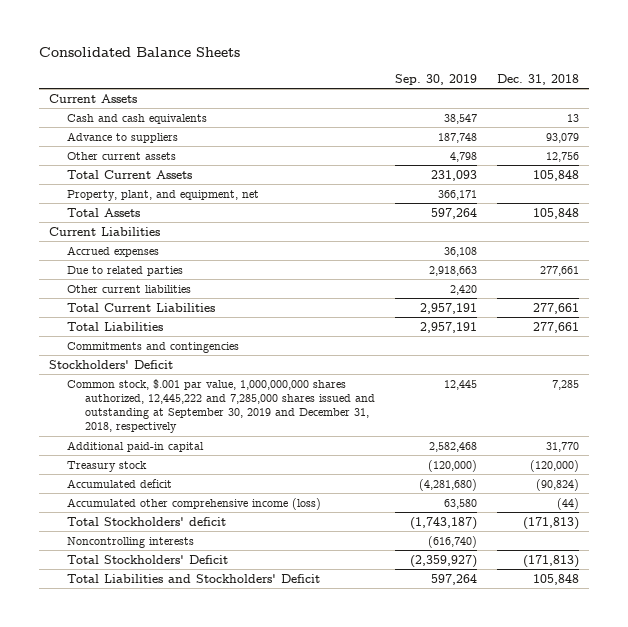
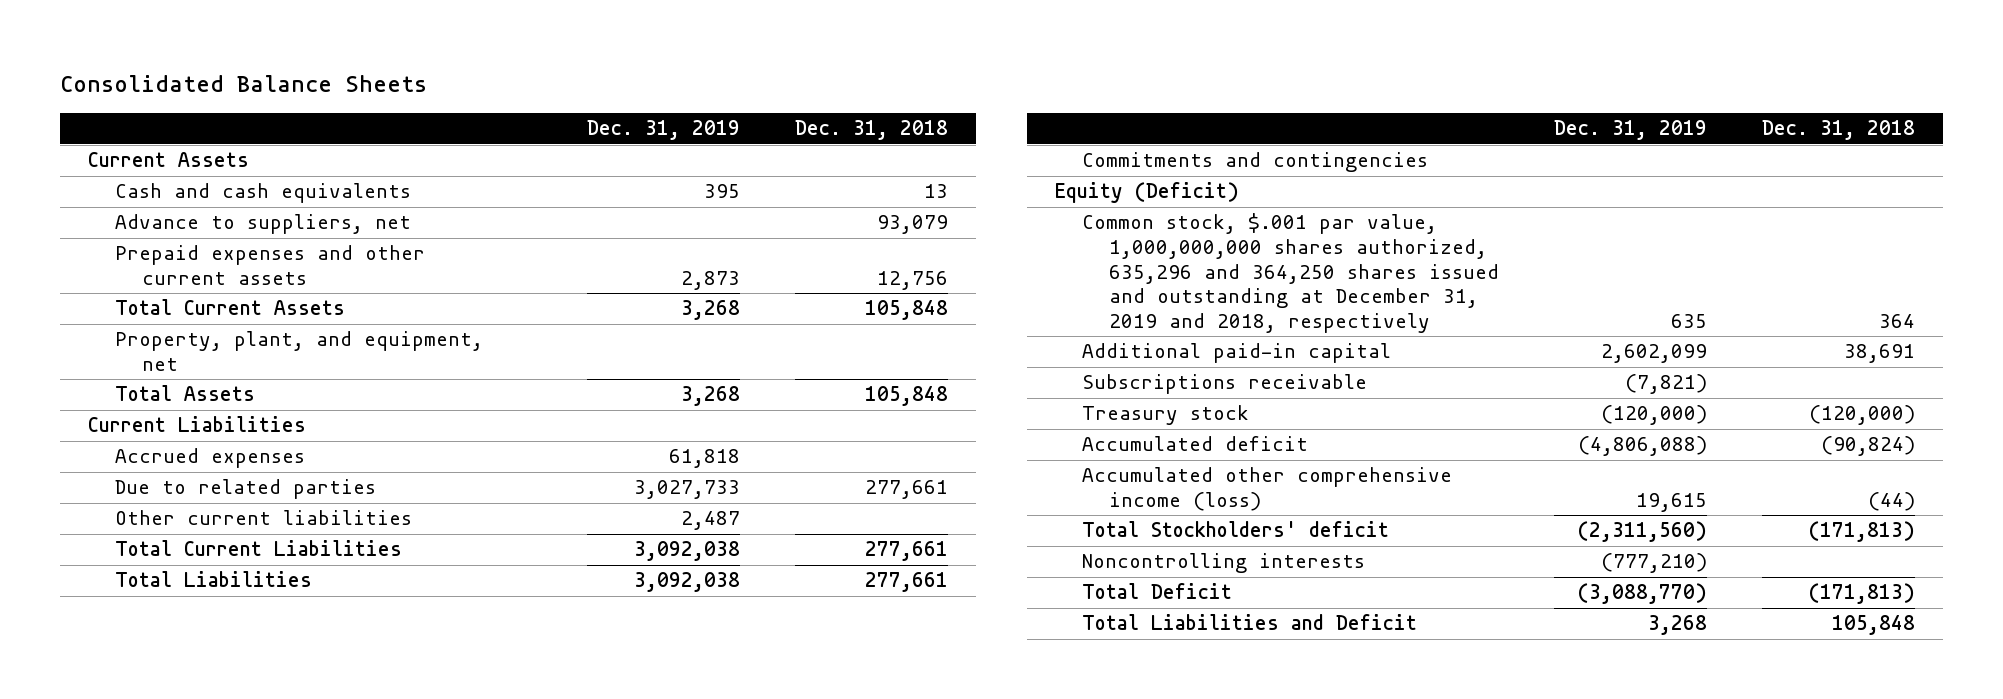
- | Sep. 30, 2019 | Dec. 31, 2018
+ | Dec. 31, 2019 | Dec. 31, 2018
- Advance to suppliers | 187,748 | 93,079
- Other current assets | 4,798 | 12,756
+ Advance to suppliers, net | | 93,079
+ Prepaid expenses and other current assets | 2,873 | 12,756
- Stockholders' Deficit
- Common stock, $.001 par value, 1,000,000,000 shares authorized, 12,445,222 and 7,285,000 shares issued and outstanding at September 30, 2019 and December 31, 2018, respectively | 12,445 | 7,285
- Additional paid-in capital | 2,582,468 | 31,770
+ Equity (Deficit)
+ Common stock, $.001 par value, 1,000,000,000 shares authorized, 635,296 and 364,250 shares issued and outstanding at December 31, 2019 and 2018, respectively | 635 | 364
+ Additional paid-in capital | 2,602,099 | 38,691
+ Subscriptions receivable | (7,821) |
- Total Stockholders' Deficit | (2,359,927) | (171,813)
- Total Liabilities and Stockholders' Deficit | 597,264 | 105,848
+ Total Deficit | (3,088,770) | (171,813)
+ Total Liabilities and Deficit | 3,268 | 105,848

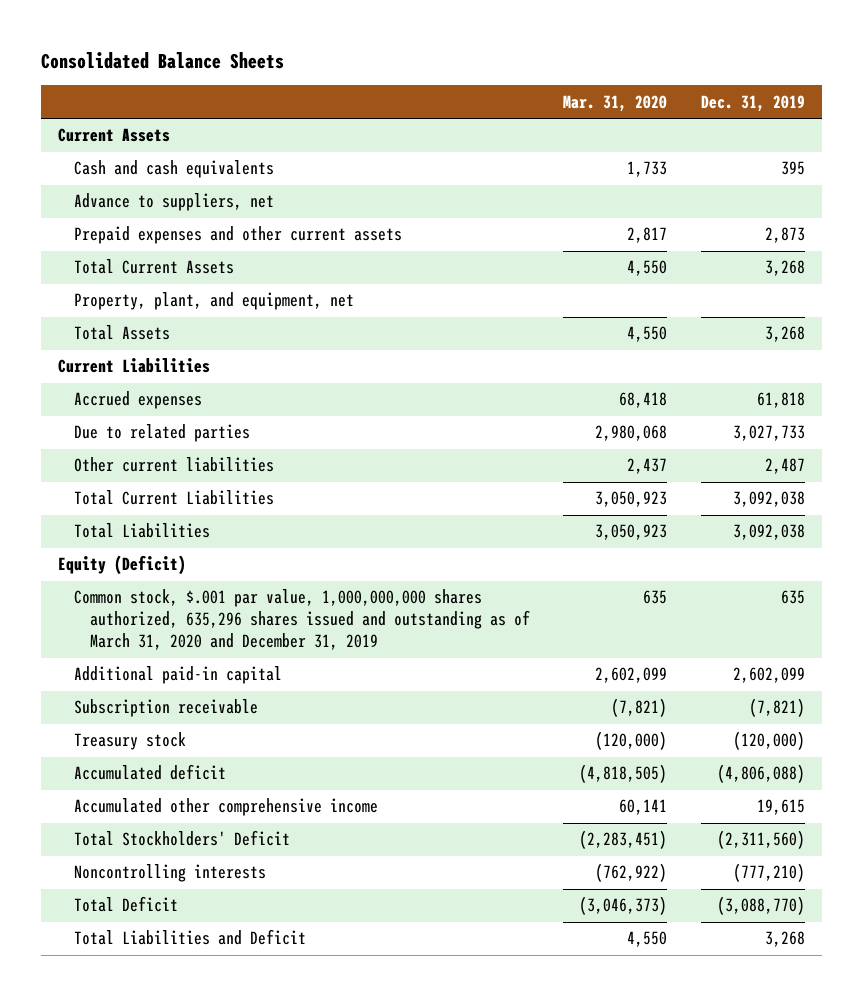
- | Dec. 31, 2019 | Dec. 31, 2018
+ | Mar. 31, 2020 | Dec. 31, 2019
- Commitments and contingencies
- Common stock, $.001 par value, 1,000,000,000 shares authorized, 635,296 and 364,250 shares issued and outstanding at December 31, 2019 and 2018, respectively | 635 | 364
+ Common stock, $.001 par value, 1,000,000,000 shares authorized, 635,296 shares issued and outstanding as of March 31, 2020 and December 31, 2019 | 635 | 635
- Subscriptions receivable | (7,821) |
+ Subscription receivable | (7,821) | (7,821)
- Accumulated other comprehensive income (loss) | 19,615 | (44)
- Total Stockholders' deficit | (2,311,560) | (171,813)
+ Accumulated other comprehensive income | 60,141 | 19,615
+ Total Stockholders' Deficit | (2,283,451) | (2,311,560)

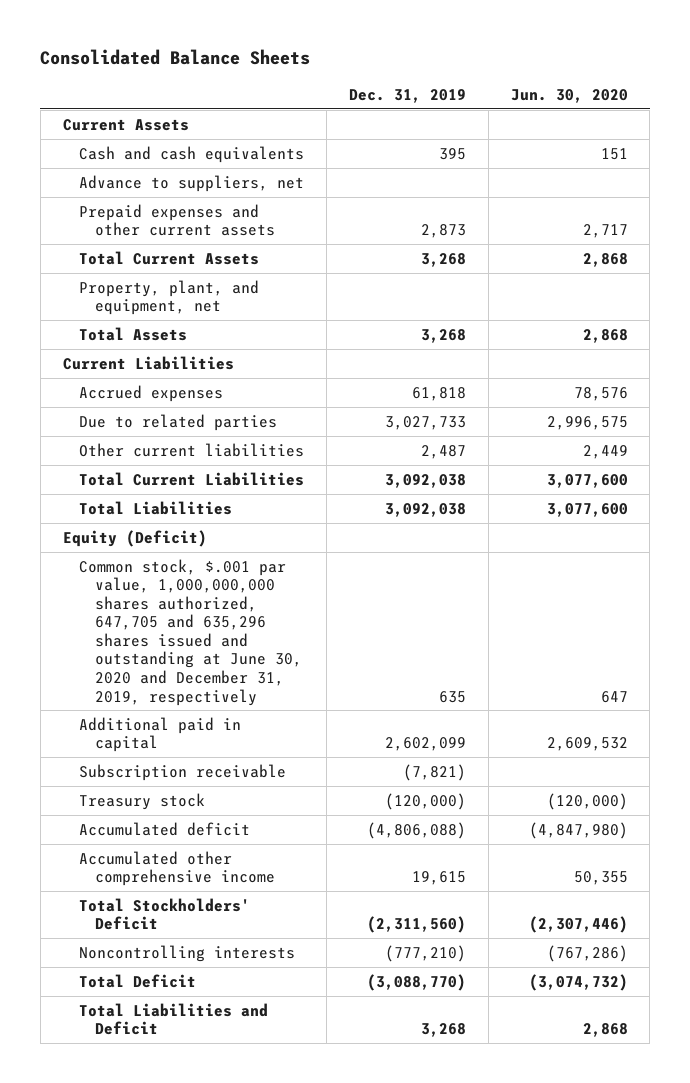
- | Mar. 31, 2020 | Dec. 31, 2019
+ | Dec. 31, 2019 | Jun. 30, 2020
- Common stock, $.001 par value, 1,000,000,000 shares authorized, 635,296 shares issued and outstanding as of March 31, 2020 and December 31, 2019 | 635 | 635
- Additional paid-in capital | 2,602,099 | 2,602,099
+ Common stock, $.001 par value, 1,000,000,000 shares authorized, 647,705 and 635,296 shares issued and outstanding at June 30, 2020 and December 31, 2019, respectively | 635 | 647
+ Additional paid in capital | 2,602,099 | 2,609,532

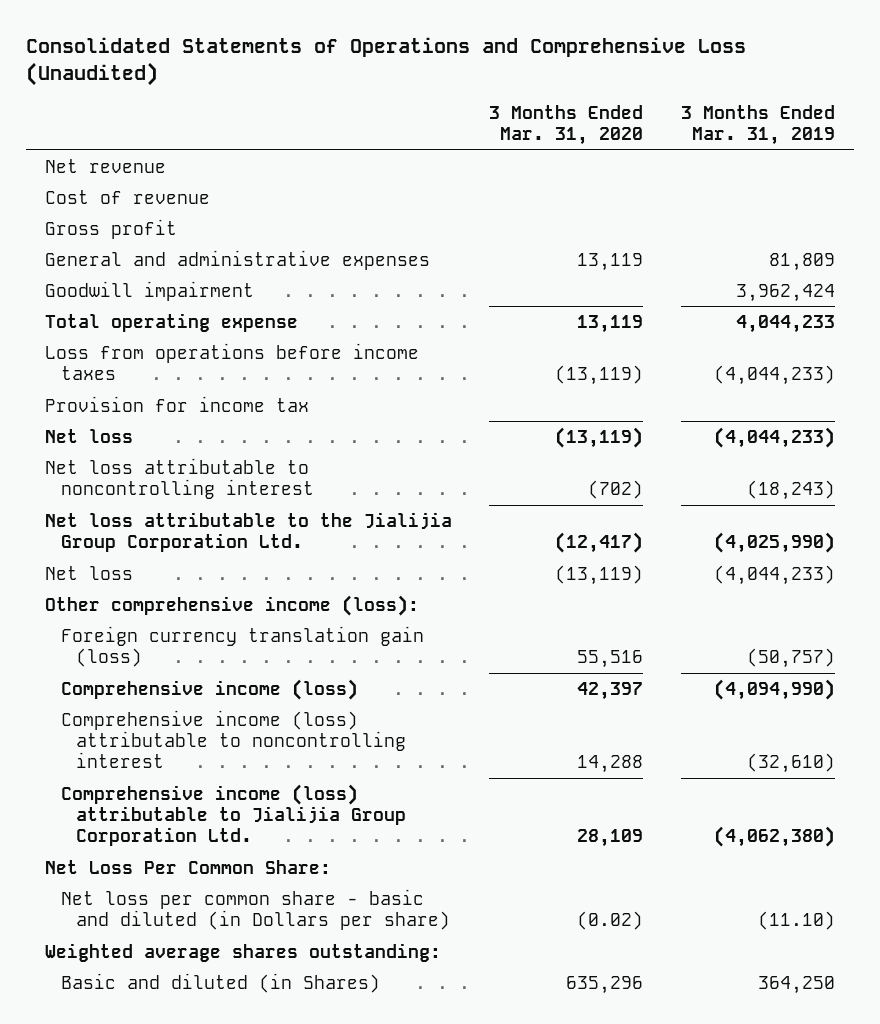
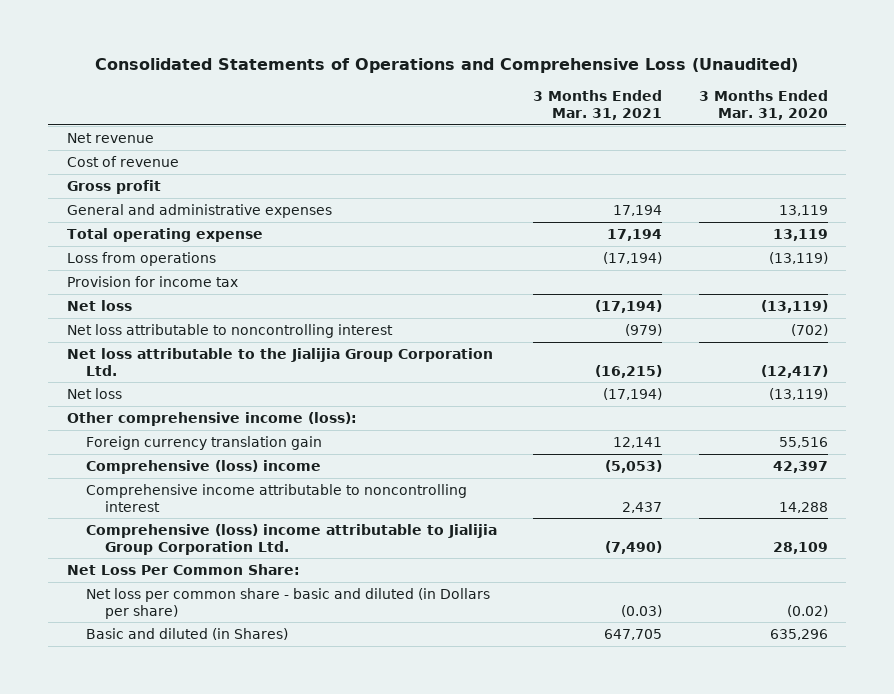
- | 3 Months Ended Mar. 31, 2020 | 3 Months Ended Mar. 31, 2019
+ | 3 Months Ended Mar. 31, 2021 | 3 Months Ended Mar. 31, 2020
- Goodwill impairment | | 3,962,424
- Loss from operations before income taxes | (13,119) | (4,044,233)
+ Loss from operations | (17,194) | (13,119)
- Foreign currency translation gain (loss) | 55,516 | (50,757)
- Comprehensive income (loss) | 42,397 | (4,094,990)
- Comprehensive income (loss) attributable to noncontrolling interest | 14,288 | (32,610)
- Comprehensive income (loss) attributable to Jialijia Group Corporation Ltd. | 28,109 | (4,062,380)
+ Foreign currency translation gain | 12,141 | 55,516
+ Comprehensive (loss) income | (5,053) | 42,397
+ Comprehensive income attributable to noncontrolling interest | 2,437 | 14,288
+ Comprehensive (loss) income attributable to Jialijia Group Corporation Ltd. | (7,490) | 28,109
- Weighted average shares outstanding:

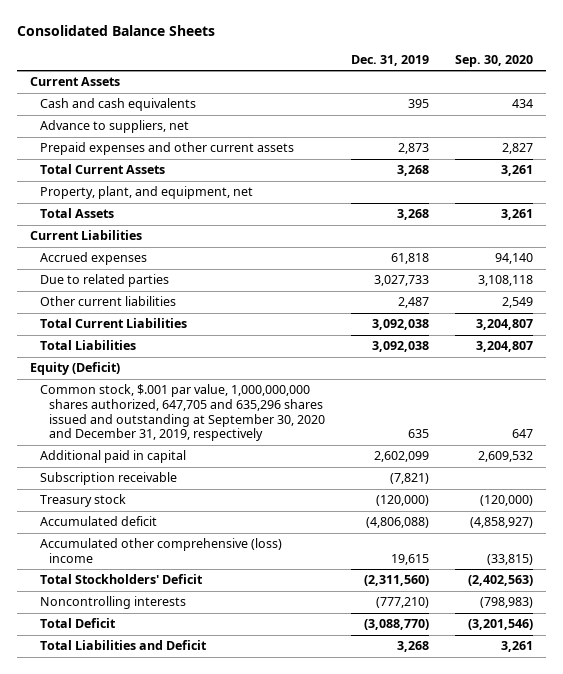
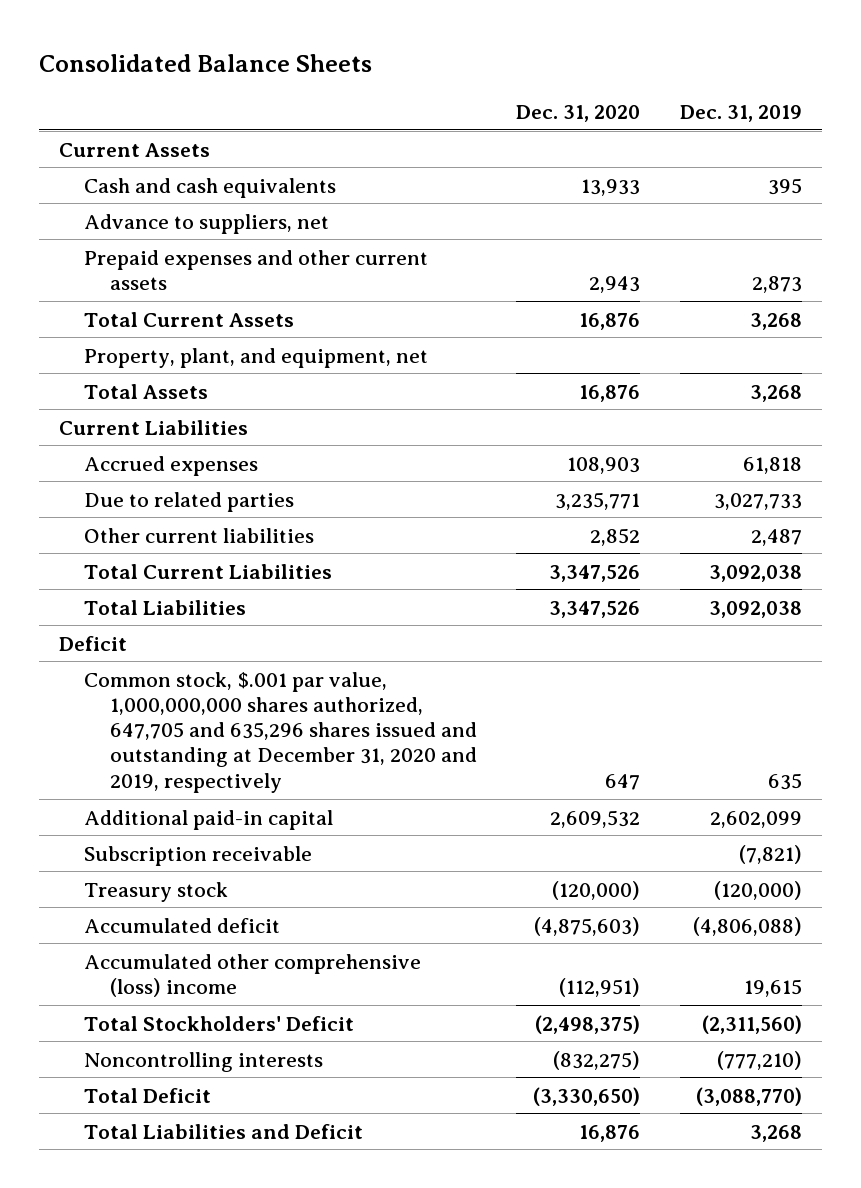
- | Dec. 31, 2019 | Sep. 30, 2020
+ | Dec. 31, 2020 | Dec. 31, 2019
- Equity (Deficit)
- Common stock, $.001 par value, 1,000,000,000 shares authorized, 647,705 and 635,296 shares issued and outstanding at September 30, 2020 and December 31, 2019, respectively | 635 | 647
- Additional paid in capital | 2,602,099 | 2,609,532
+ Deficit
+ Common stock, $.001 par value, 1,000,000,000 shares authorized, 647,705 and 635,296 shares issued and outstanding at December 31, 2020 and 2019, respectively | 647 | 635
+ Additional paid-in capital | 2,609,532 | 2,602,099

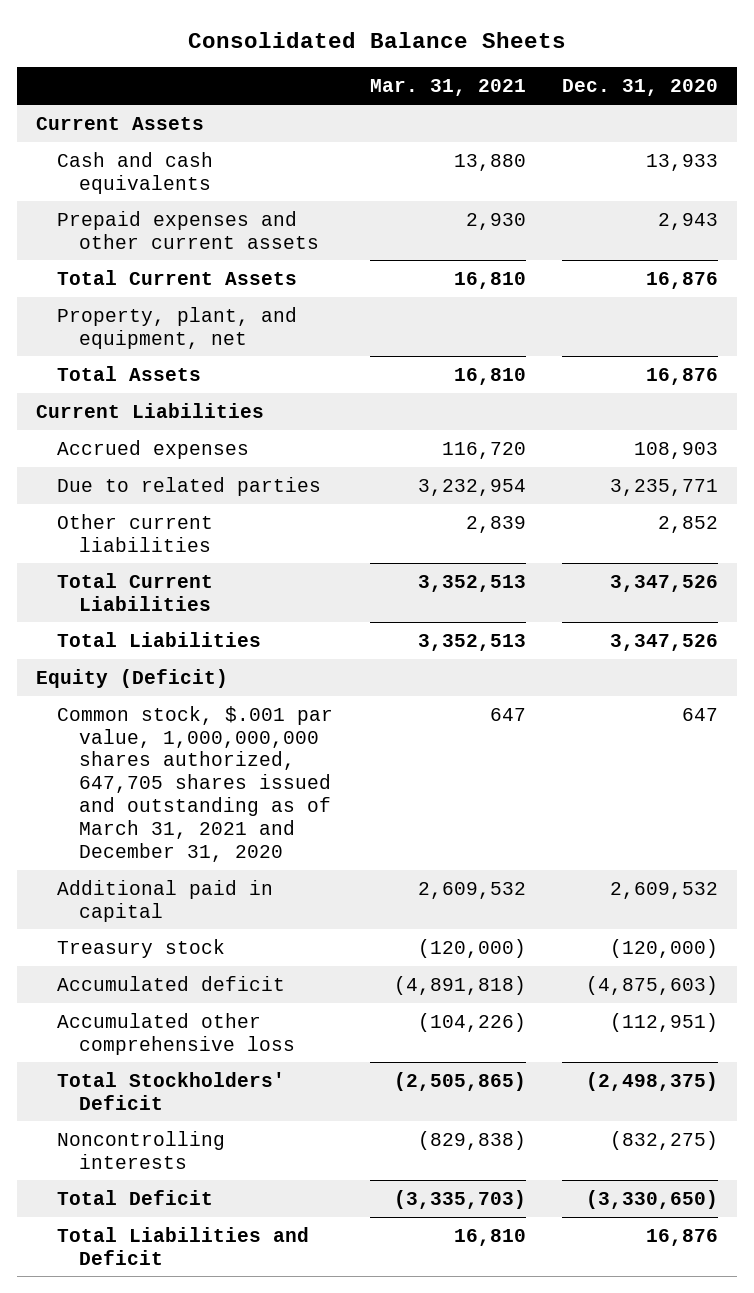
- | Dec. 31, 2020 | Dec. 31, 2019
+ | Mar. 31, 2021 | Dec. 31, 2020
- Advance to suppliers, net
- Deficit
- Common stock, $.001 par value, 1,000,000,000 shares authorized, 647,705 and 635,296 shares issued and outstanding at December 31, 2020 and 2019, respectively | 647 | 635
- Additional paid-in capital | 2,609,532 | 2,602,099
- Subscription receivable | | (7,821)
+ Equity (Deficit)
+ Common stock, $.001 par value, 1,000,000,000 shares authorized, 647,705 shares issued and outstanding as of March 31, 2021 and December 31, 2020 | 647 | 647
+ Additional paid in capital | 2,609,532 | 2,609,532
- Accumulated other comprehensive (loss) income | (112,951) | 19,615
+ Accumulated other comprehensive loss | (104,226) | (112,951)

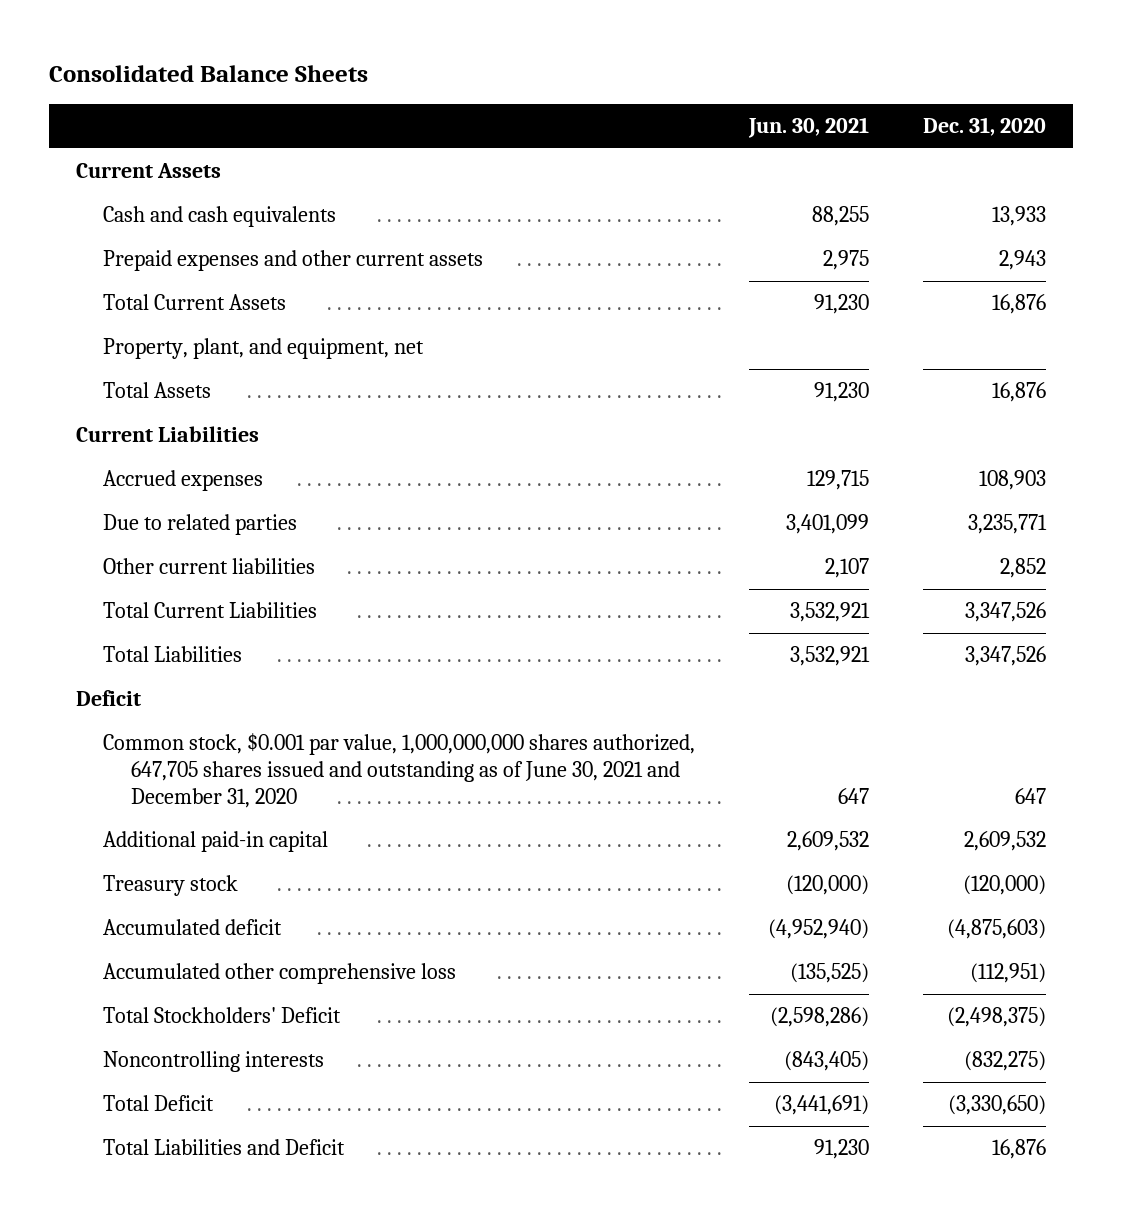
- | Mar. 31, 2021 | Dec. 31, 2020
+ | Jun. 30, 2021 | Dec. 31, 2020
- Equity (Deficit)
- Common stock, $.001 par value, 1,000,000,000 shares authorized, 647,705 shares issued and outstanding as of March 31, 2021 and December 31, 2020 | 647 | 647
- Additional paid in capital | 2,609,532 | 2,609,532
+ Deficit
+ Common stock, $0.001 par value, 1,000,000,000 shares authorized, 647,705 shares issued and outstanding as of June 30, 2021 and December 31, 2020 | 647 | 647
+ Additional paid-in capital | 2,609,532 | 2,609,532

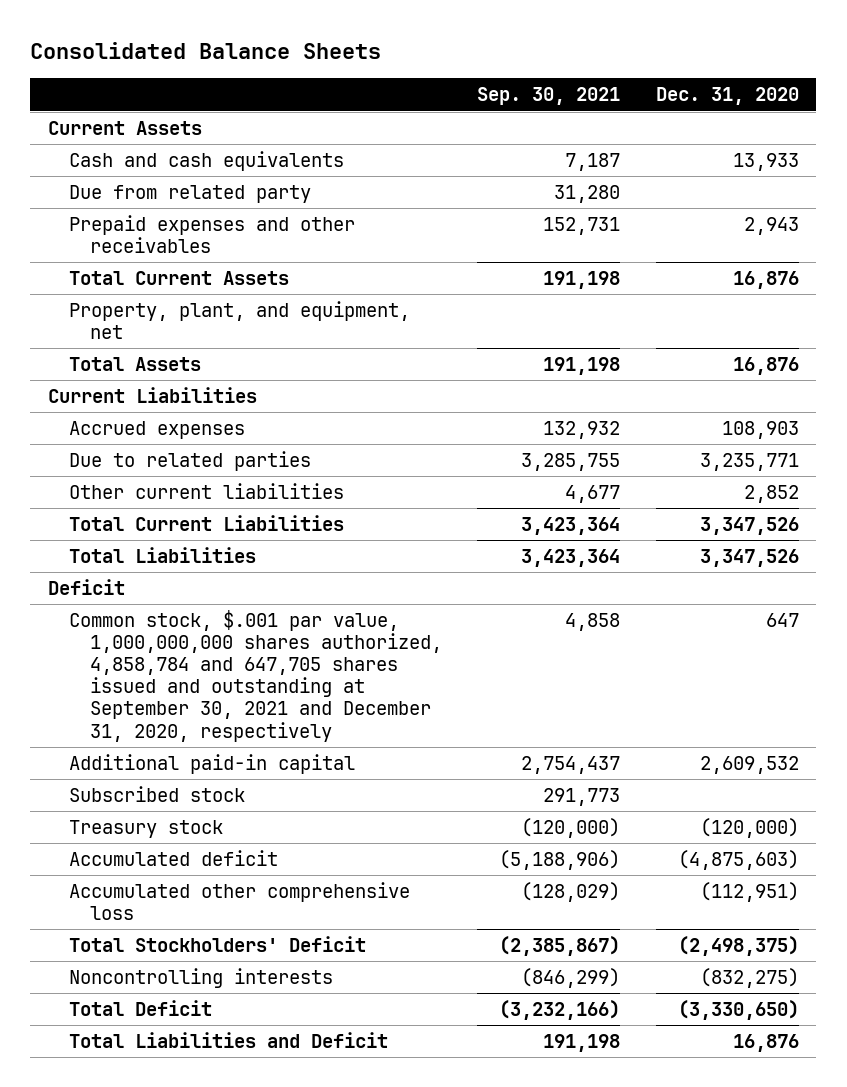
- | Jun. 30, 2021 | Dec. 31, 2020
+ | Sep. 30, 2021 | Dec. 31, 2020
- Prepaid expenses and other current assets | 2,975 | 2,943
+ Due from related party | 31,280 |
+ Prepaid expenses and other receivables | 152,731 | 2,943
- Common stock, $0.001 par value, 1,000,000,000 shares authorized, 647,705 shares issued and outstanding as of June 30, 2021 and December 31, 2020 | 647 | 647
+ Common stock, $.001 par value, 1,000,000,000 shares authorized, 4,858,784 and 647,705 shares issued and outstanding at September 30, 2021 and December 31, 2020, respectively | 4,858 | 647
+ Subscribed stock | 291,773 |

